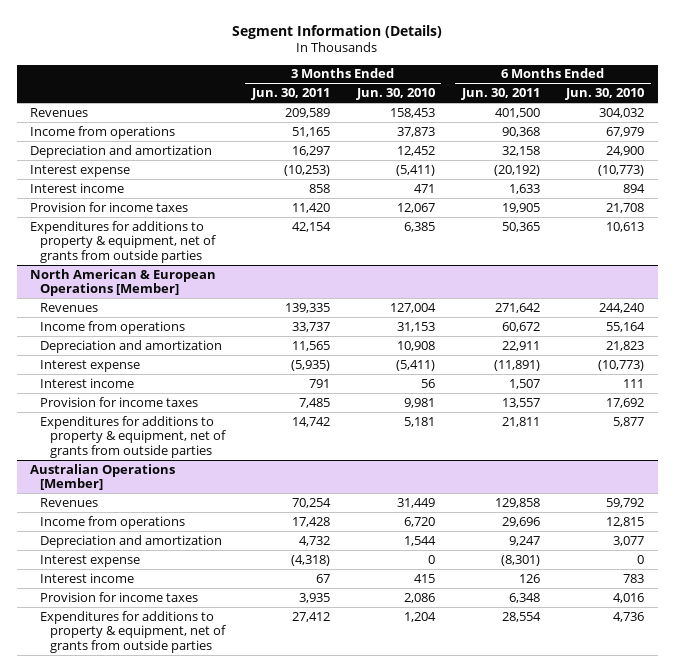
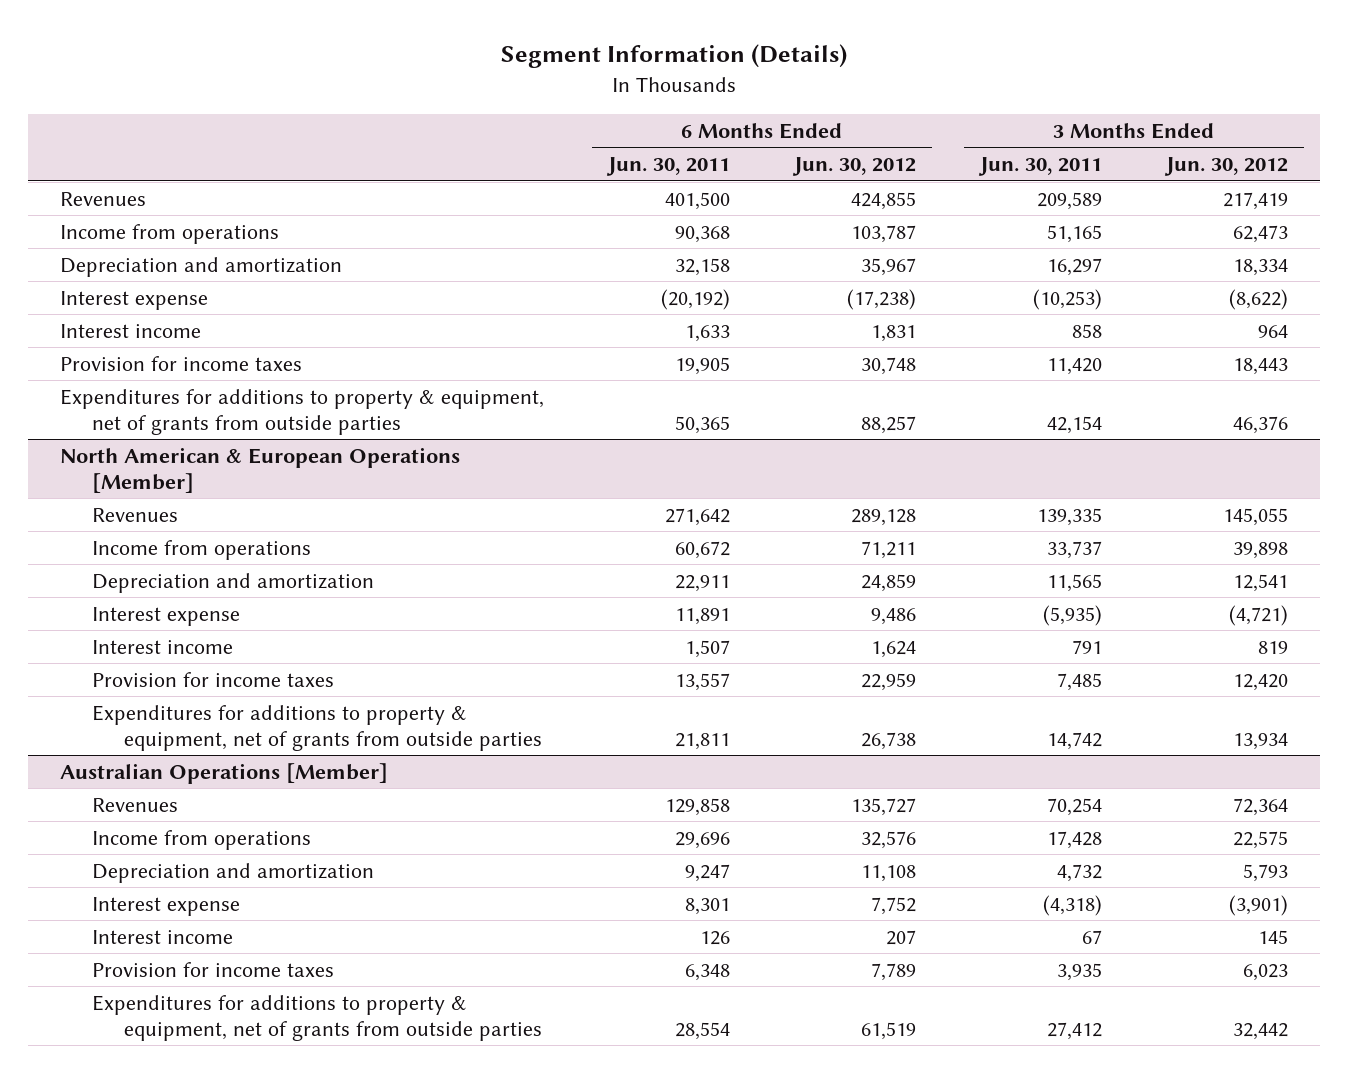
- | 3 Months Ended Jun. 30, 2011 | 3 Months Ended Jun. 30, 2010 | 6 Months Ended Jun. 30, 2011 | 6 Months Ended Jun. 30, 2010
+ | 6 Months Ended Jun. 30, 2011 | 6 Months Ended Jun. 30, 2012 | 3 Months Ended Jun. 30, 2011 | 3 Months Ended Jun. 30, 2012
@ North American & European Operations [Member]
- Interest expense | (5,935) | (5,411) | (11,891) | (10,773)
+ Interest expense | 11,891 | 9,486 | (5,935) | (4,721)
@ Australian Operations [Member]
- Interest expense | (4,318) | 0 | (8,301) | 0
+ Interest expense | 8,301 | 7,752 | (4,318) | (3,901)

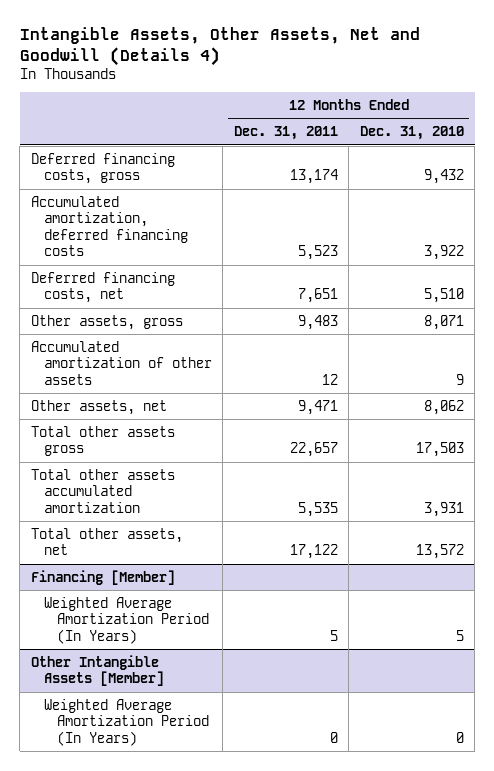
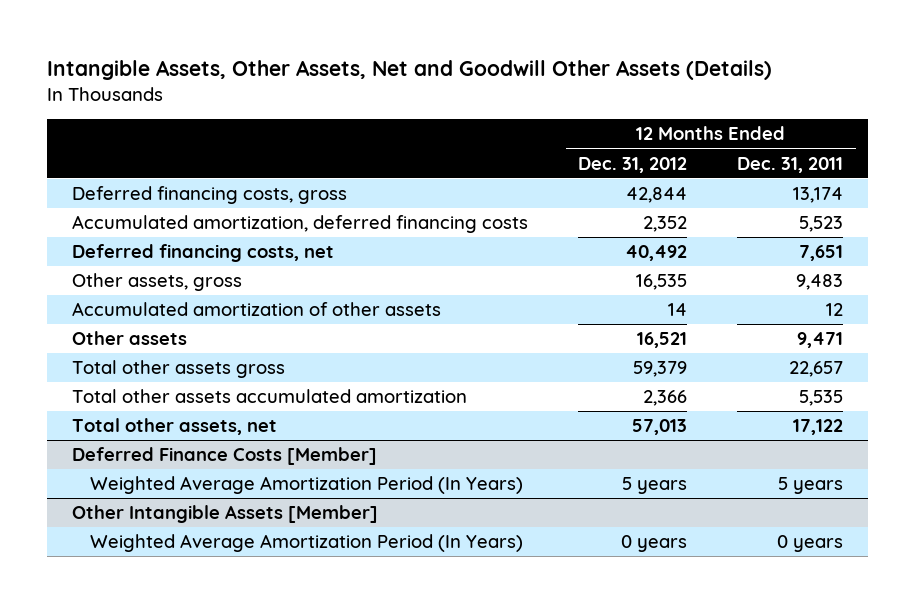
- Intangible Assets, Other Assets, Net and Goodwill (Details 4)
+ Intangible Assets, Other Assets, Net and Goodwill Other Assets (Details)
- | 12 Months Ended Dec. 31, 2011 | 12 Months Ended Dec. 31, 2010
+ | 12 Months Ended Dec. 31, 2012 | 12 Months Ended Dec. 31, 2011
- Other assets, net | 9,471 | 8,062
+ Other assets | 16,521 | 9,471
- Financing [Member]
- Weighted Average Amortization Period (In Years) | 5 | 5
+ Deferred Finance Costs [Member]
+ Weighted Average Amortization Period (In Years) | 5 years | 5 years
@ Other Intangible Assets [Member]
- Weighted Average Amortization Period (In Years) | 0 | 0
+ Weighted Average Amortization Period (In Years) | 0 years | 0 years

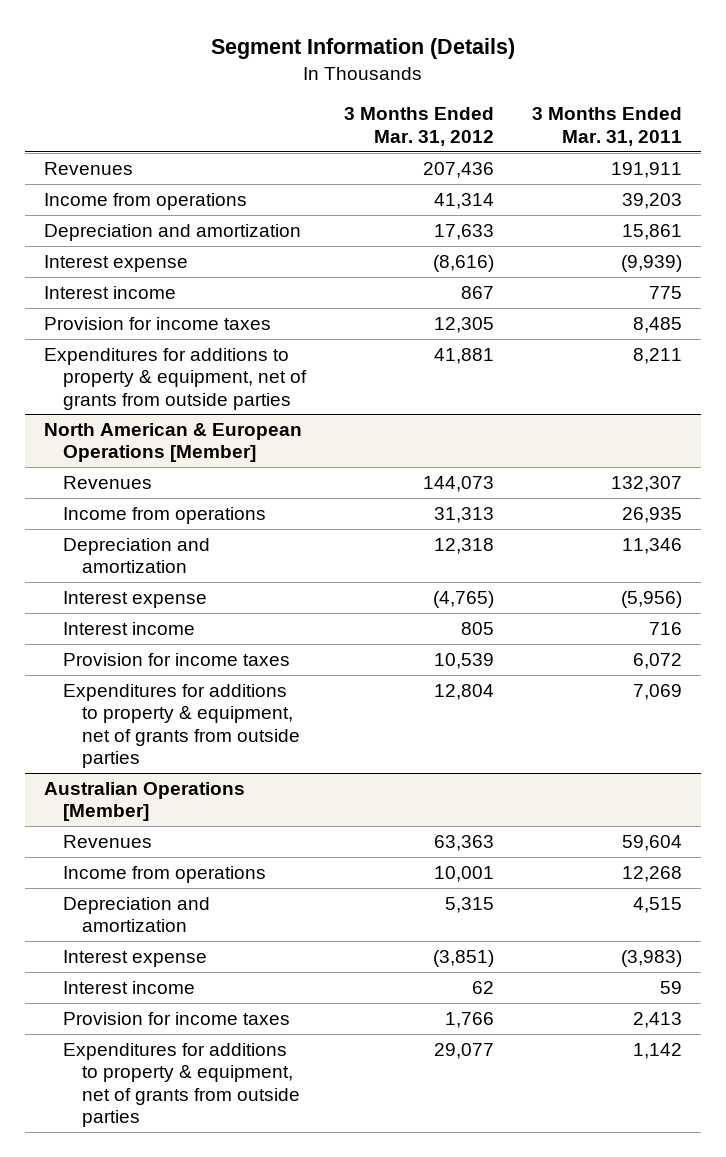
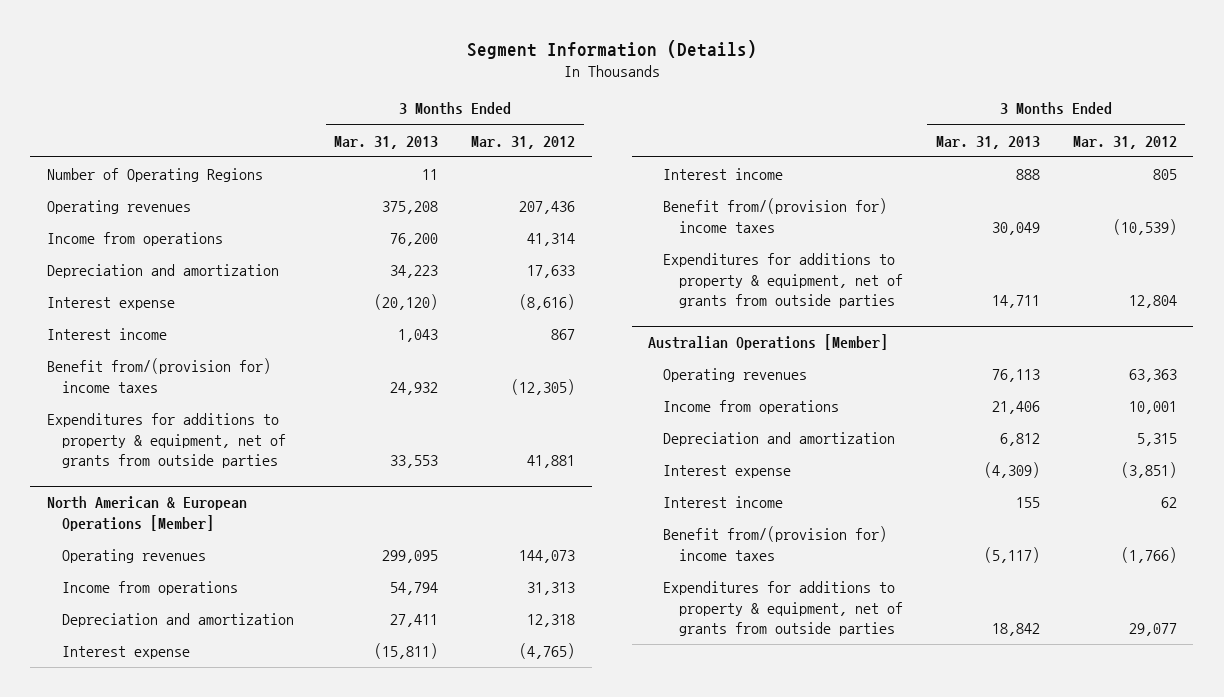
- | 3 Months Ended Mar. 31, 2012 | 3 Months Ended Mar. 31, 2011
+ | 3 Months Ended Mar. 31, 2013 | 3 Months Ended Mar. 31, 2012
- Revenues | 207,436 | 191,911
+ Number of Operating Regions | 11 |
+ Operating revenues | 375,208 | 207,436
- Provision for income taxes | 12,305 | 8,485
+ Benefit from/(provision for) income taxes | 24,932 | (12,305)
@ North American & European Operations [Member]
- Revenues | 144,073 | 132,307
+ Operating revenues | 299,095 | 144,073
- Provision for income taxes | 10,539 | 6,072
+ Benefit from/(provision for) income taxes | 30,049 | (10,539)
@ Australian Operations [Member]
- Revenues | 63,363 | 59,604
+ Operating revenues | 76,113 | 63,363
- Provision for income taxes | 1,766 | 2,413
+ Benefit from/(provision for) income taxes | (5,117) | (1,766)

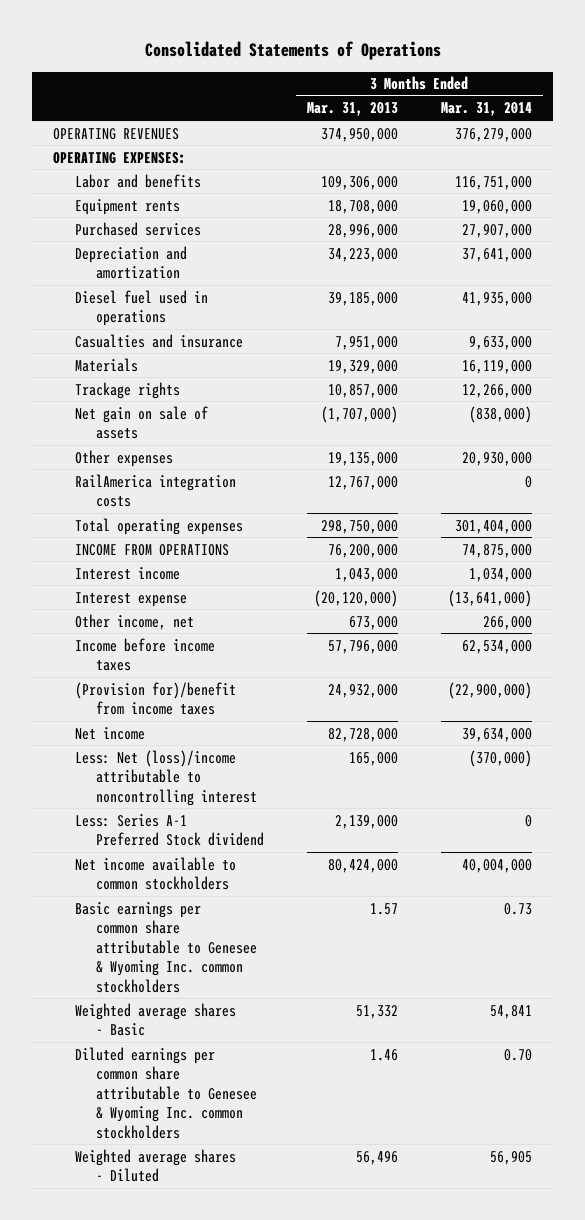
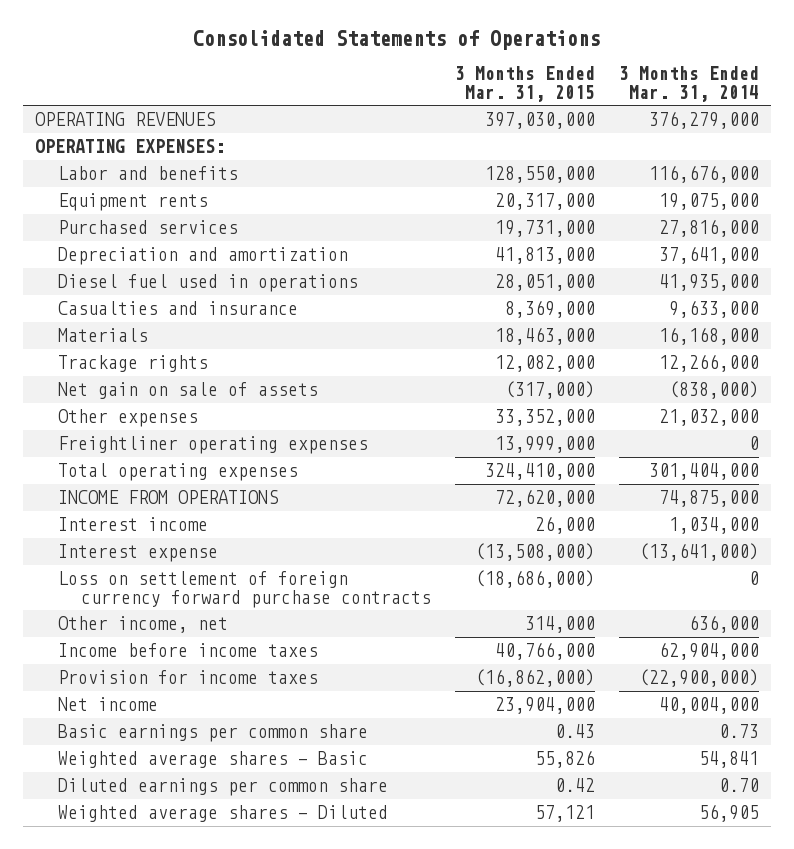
- | 3 Months Ended Mar. 31, 2013 | 3 Months Ended Mar. 31, 2014
+ | 3 Months Ended Mar. 31, 2015 | 3 Months Ended Mar. 31, 2014
- Labor and benefits | 109,306,000 | 116,751,000
- Equipment rents | 18,708,000 | 19,060,000
- Purchased services | 28,996,000 | 27,907,000
+ Labor and benefits | 128,550,000 | 116,676,000
+ Equipment rents | 20,317,000 | 19,075,000
+ Purchased services | 19,731,000 | 27,816,000
- Materials | 19,329,000 | 16,119,000
+ Materials | 18,463,000 | 16,168,000
- Other expenses | 19,135,000 | 20,930,000
- RailAmerica integration costs | 12,767,000 | 0
+ Other expenses | 33,352,000 | 21,032,000
+ Freightliner operating expenses | 13,999,000 | 0
- Other income, net | 673,000 | 266,000
- Income before income taxes | 57,796,000 | 62,534,000
- (Provision for)/benefit from income taxes | 24,932,000 | (22,900,000)
- Net income | 82,728,000 | 39,634,000
- Less: Net (loss)/income attributable to noncontrolling interest | 165,000 | (370,000)
- Less: Series A-1 Preferred Stock dividend | 2,139,000 | 0
- Net income available to common stockholders | 80,424,000 | 40,004,000
- Basic earnings per common share attributable to Genesee & Wyoming Inc. common stockholders | 1.57 | 0.73
+ Loss on settlement of foreign currency forward purchase contracts | (18,686,000) | 0
+ Other income, net | 314,000 | 636,000
+ Income before income taxes | 40,766,000 | 62,904,000
+ Provision for income taxes | (16,862,000) | (22,900,000)
+ Net income | 23,904,000 | 40,004,000
+ Basic earnings per common share | 0.43 | 0.73
- Diluted earnings per common share attributable to Genesee & Wyoming Inc. common stockholders | 1.46 | 0.70
+ Diluted earnings per common share | 0.42 | 0.70

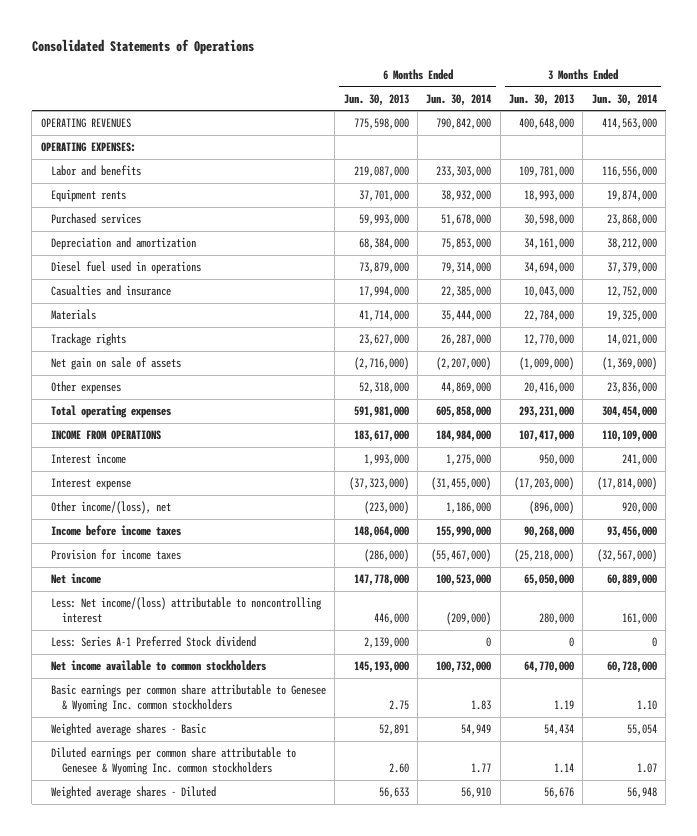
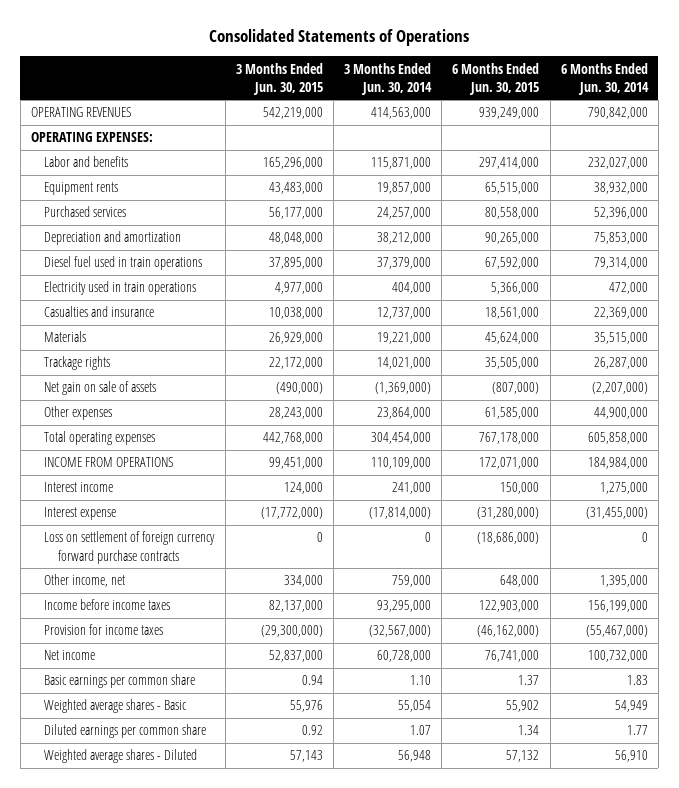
- | 6 Months Ended Jun. 30, 2013 | 6 Months Ended Jun. 30, 2014 | 3 Months Ended Jun. 30, 2013 | 3 Months Ended Jun. 30, 2014
+ | 3 Months Ended Jun. 30, 2015 | 3 Months Ended Jun. 30, 2014 | 6 Months Ended Jun. 30, 2015 | 6 Months Ended Jun. 30, 2014
- Labor and benefits | 219,087,000 | 233,303,000 | 109,781,000 | 116,556,000
- Equipment rents | 37,701,000 | 38,932,000 | 18,993,000 | 19,874,000
- Purchased services | 59,993,000 | 51,678,000 | 30,598,000 | 23,868,000
+ Labor and benefits | 165,296,000 | 115,871,000 | 297,414,000 | 232,027,000
+ Equipment rents | 43,483,000 | 19,857,000 | 65,515,000 | 38,932,000
+ Purchased services | 56,177,000 | 24,257,000 | 80,558,000 | 52,396,000
- Diesel fuel used in operations | 73,879,000 | 79,314,000 | 34,694,000 | 37,379,000
- Casualties and insurance | 17,994,000 | 22,385,000 | 10,043,000 | 12,752,000
- Materials | 41,714,000 | 35,444,000 | 22,784,000 | 19,325,000
+ Diesel fuel used in train operations | 37,895,000 | 37,379,000 | 67,592,000 | 79,314,000
+ Electricity used in train operations | 4,977,000 | 404,000 | 5,366,000 | 472,000
+ Casualties and insurance | 10,038,000 | 12,737,000 | 18,561,000 | 22,369,000
+ Materials | 26,929,000 | 19,221,000 | 45,624,000 | 35,515,000
- Other expenses | 52,318,000 | 44,869,000 | 20,416,000 | 23,836,000
+ Other expenses | 28,243,000 | 23,864,000 | 61,585,000 | 44,900,000
- Other income/(loss), net | (223,000) | 1,186,000 | (896,000) | 920,000
- Income before income taxes | 148,064,000 | 155,990,000 | 90,268,000 | 93,456,000
+ Loss on settlement of foreign currency forward purchase contracts | 0 | 0 | (18,686,000) | 0
+ Other income, net | 334,000 | 759,000 | 648,000 | 1,395,000
+ Income before income taxes | 82,137,000 | 93,295,000 | 122,903,000 | 156,199,000
- Net income | 147,778,000 | 100,523,000 | 65,050,000 | 60,889,000
- Less: Net income/(loss) attributable to noncontrolling interest | 446,000 | (209,000) | 280,000 | 161,000
- Less: Series A-1 Preferred Stock dividend | 2,139,000 | 0 | 0 | 0
- Net income available to common stockholders | 145,193,000 | 100,732,000 | 64,770,000 | 60,728,000
- Basic earnings per common share attributable to Genesee & Wyoming Inc. common stockholders | 2.75 | 1.83 | 1.19 | 1.10
+ Net income | 52,837,000 | 60,728,000 | 76,741,000 | 100,732,000
+ Basic earnings per common share | 0.94 | 1.10 | 1.37 | 1.83
- Diluted earnings per common share attributable to Genesee & Wyoming Inc. common stockholders | 2.60 | 1.77 | 1.14 | 1.07
+ Diluted earnings per common share | 0.92 | 1.07 | 1.34 | 1.77

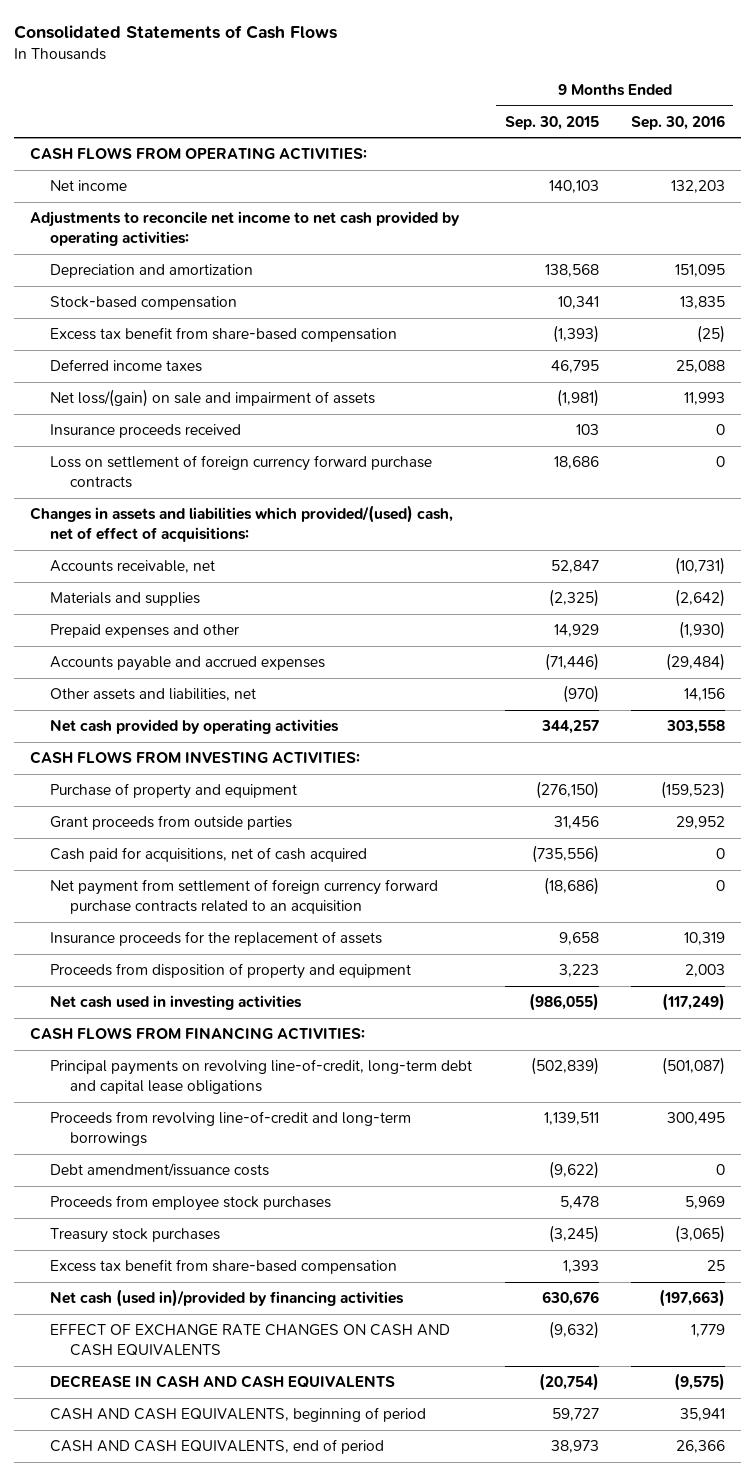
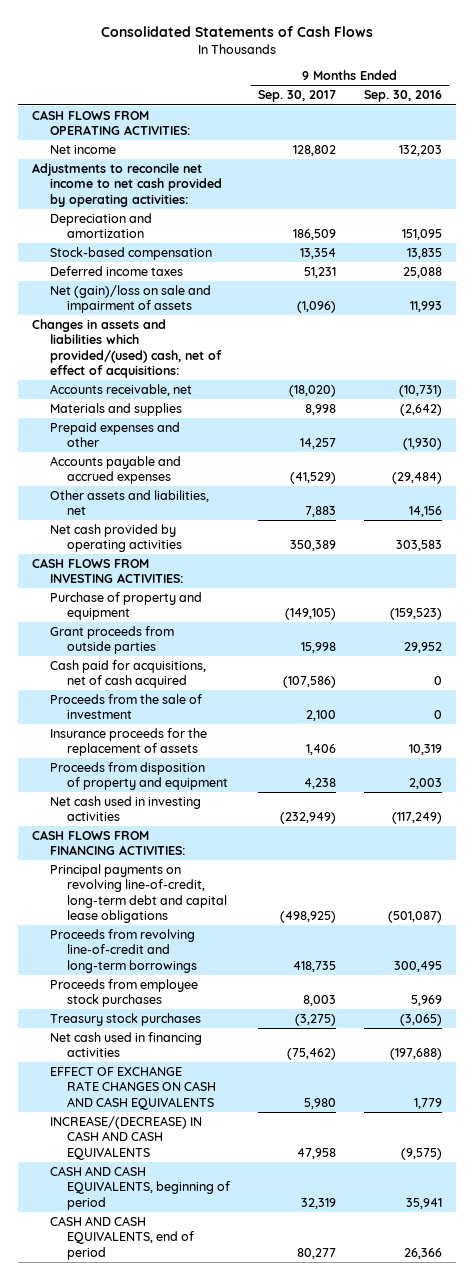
- | 9 Months Ended Sep. 30, 2015 | 9 Months Ended Sep. 30, 2016
+ | 9 Months Ended Sep. 30, 2017 | 9 Months Ended Sep. 30, 2016
- Excess tax benefit from share-based compensation | (1,393) | (25)
- Net loss/(gain) on sale and impairment of assets | (1,981) | 11,993
- Insurance proceeds received | 103 | 0
- Loss on settlement of foreign currency forward purchase contracts | 18,686 | 0
+ Net (gain)/loss on sale and impairment of assets | (1,096) | 11,993
- Net cash provided by operating activities | 344,257 | 303,558
+ Net cash provided by operating activities | 350,389 | 303,583
- Net payment from settlement of foreign currency forward purchase contracts related to an acquisition | (18,686) | 0
+ Proceeds from the sale of investment | 2,100 | 0
- Debt amendment/issuance costs | (9,622) | 0
- Excess tax benefit from share-based compensation | 1,393 | 25
- Net cash (used in)/provided by financing activities | 630,676 | (197,663)
+ Net cash used in financing activities | (75,462) | (197,688)
- DECREASE IN CASH AND CASH EQUIVALENTS | (20,754) | (9,575)
+ INCREASE/(DECREASE) IN CASH AND CASH EQUIVALENTS | 47,958 | (9,575)

